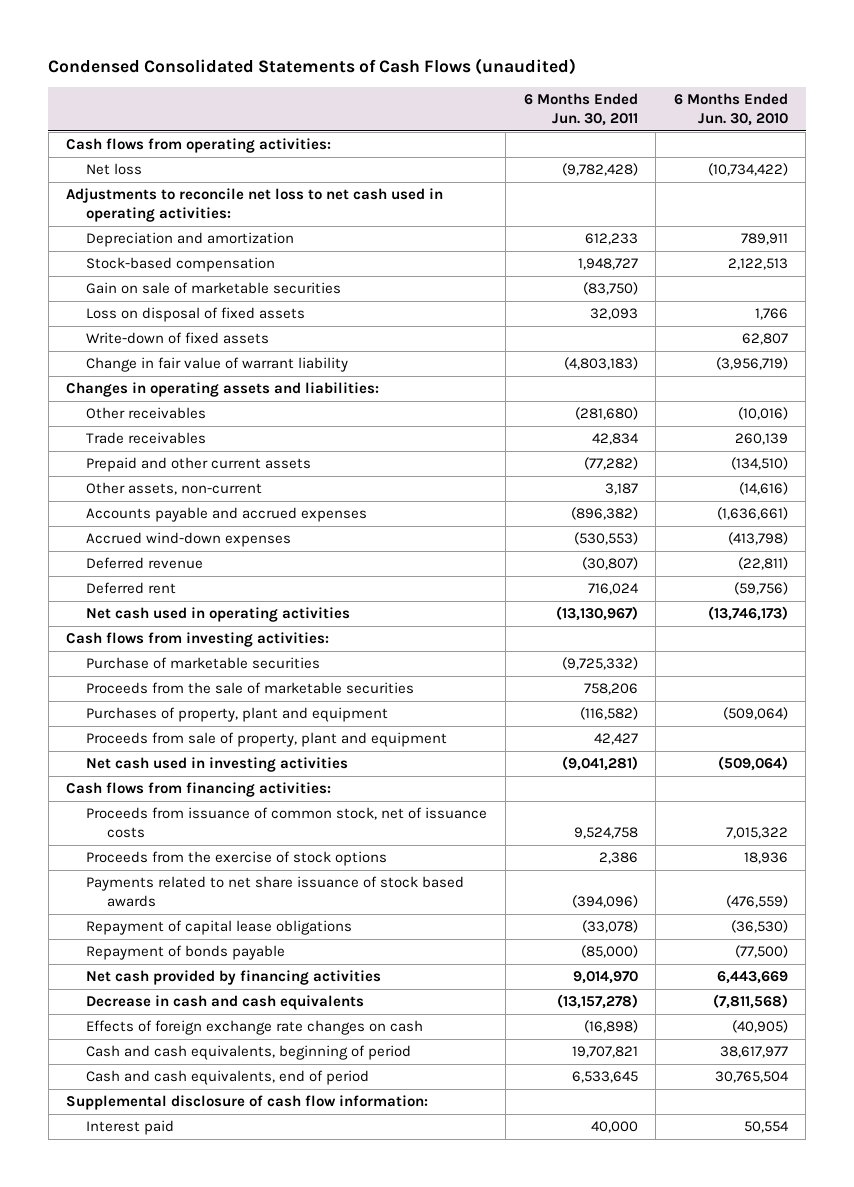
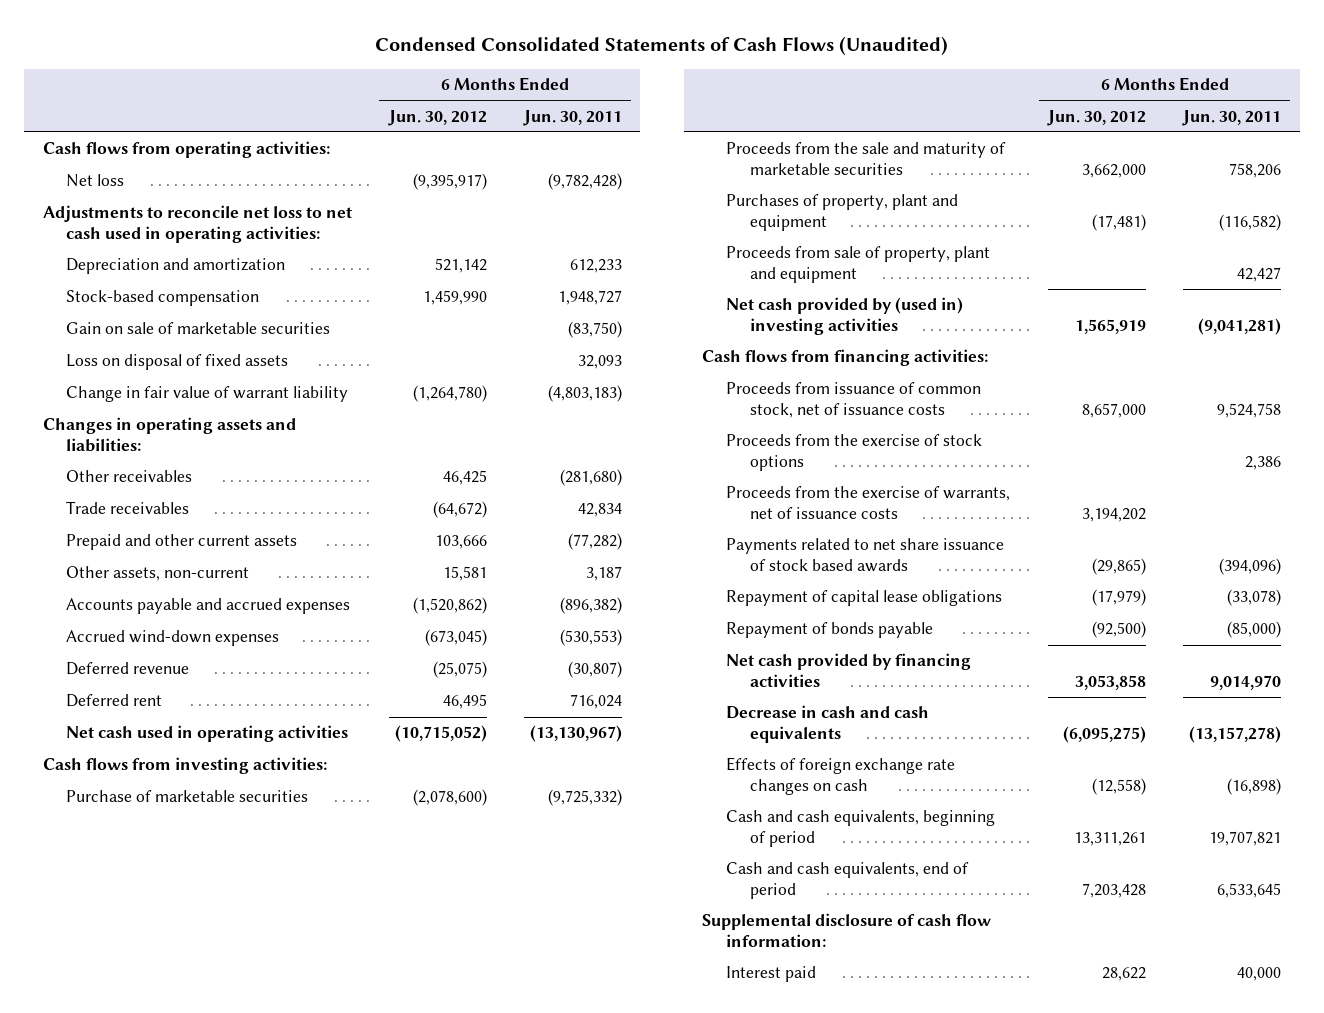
- Condensed Consolidated Statements of Cash Flows (unaudited)
+ Condensed Consolidated Statements of Cash Flows (Unaudited)
- | 6 Months Ended Jun. 30, 2011 | 6 Months Ended Jun. 30, 2010
+ | 6 Months Ended Jun. 30, 2012 | 6 Months Ended Jun. 30, 2011
- Write-down of fixed assets | | 62,807
- Proceeds from the sale of marketable securities | 758,206 |
+ Proceeds from the sale and maturity of marketable securities | 3,662,000 | 758,206
- Net cash used in investing activities | (9,041,281) | (509,064)
+ Net cash provided by (used in) investing activities | 1,565,919 | (9,041,281)
+ Proceeds from the exercise of warrants, net of issuance costs | 3,194,202 |

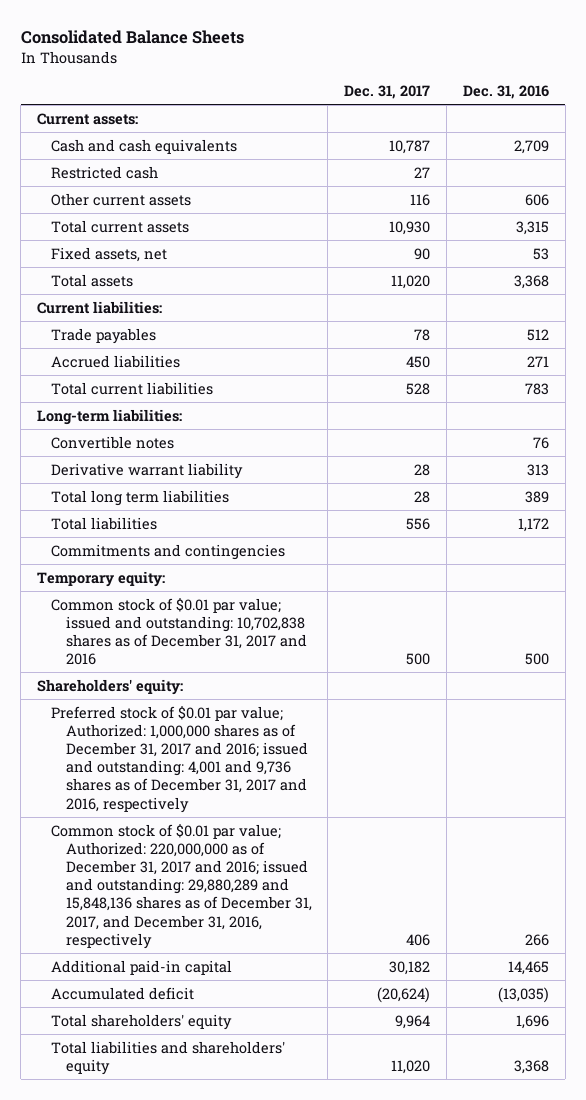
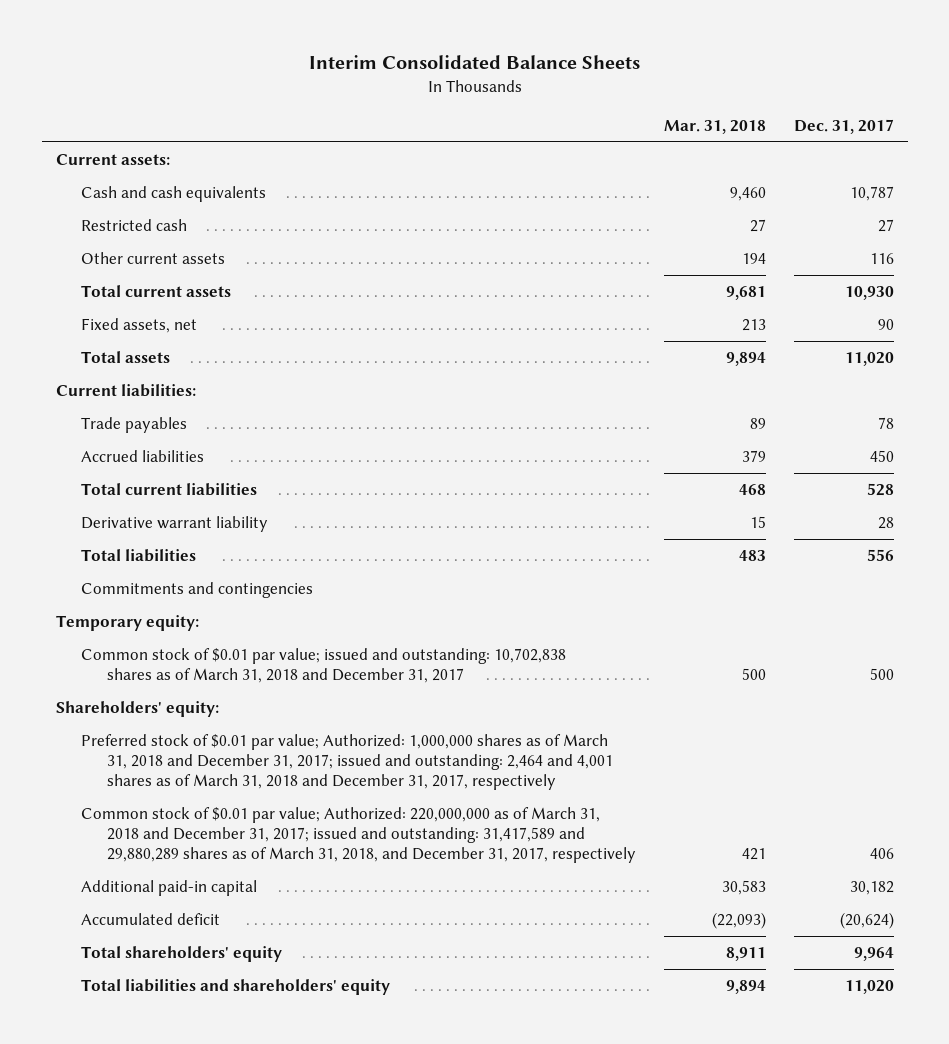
- Consolidated Balance Sheets
+ Interim Consolidated Balance Sheets
- | Dec. 31, 2017 | Dec. 31, 2016
+ | Mar. 31, 2018 | Dec. 31, 2017
- Long-term liabilities:
- Convertible notes | | 76
- Total long term liabilities | 28 | 389
- Common stock of $0.01 par value; issued and outstanding: 10,702,838 shares as of December 31, 2017 and 2016 | 500 | 500
+ Common stock of $0.01 par value; issued and outstanding: 10,702,838 shares as of March 31, 2018 and December 31, 2017 | 500 | 500
- Preferred stock of $0.01 par value; Authorized: 1,000,000 shares as of December 31, 2017 and 2016; issued and outstanding: 4,001 and 9,736 shares as of December 31, 2017 and 2016, respectively
- Common stock of $0.01 par value; Authorized: 220,000,000 as of December 31, 2017 and 2016; issued and outstanding: 29,880,289 and 15,848,136 shares as of December 31, 2017, and December 31, 2016, respectively | 406 | 266
+ Preferred stock of $0.01 par value; Authorized: 1,000,000 shares as of March 31, 2018 and December 31, 2017; issued and outstanding: 2,464 and 4,001 shares as of March 31, 2018 and December 31, 2017, respectively
+ Common stock of $0.01 par value; Authorized: 220,000,000 as of March 31, 2018 and December 31, 2017; issued and outstanding: 31,417,589 and 29,880,289 shares as of March 31, 2018, and December 31, 2017, respectively | 421 | 406

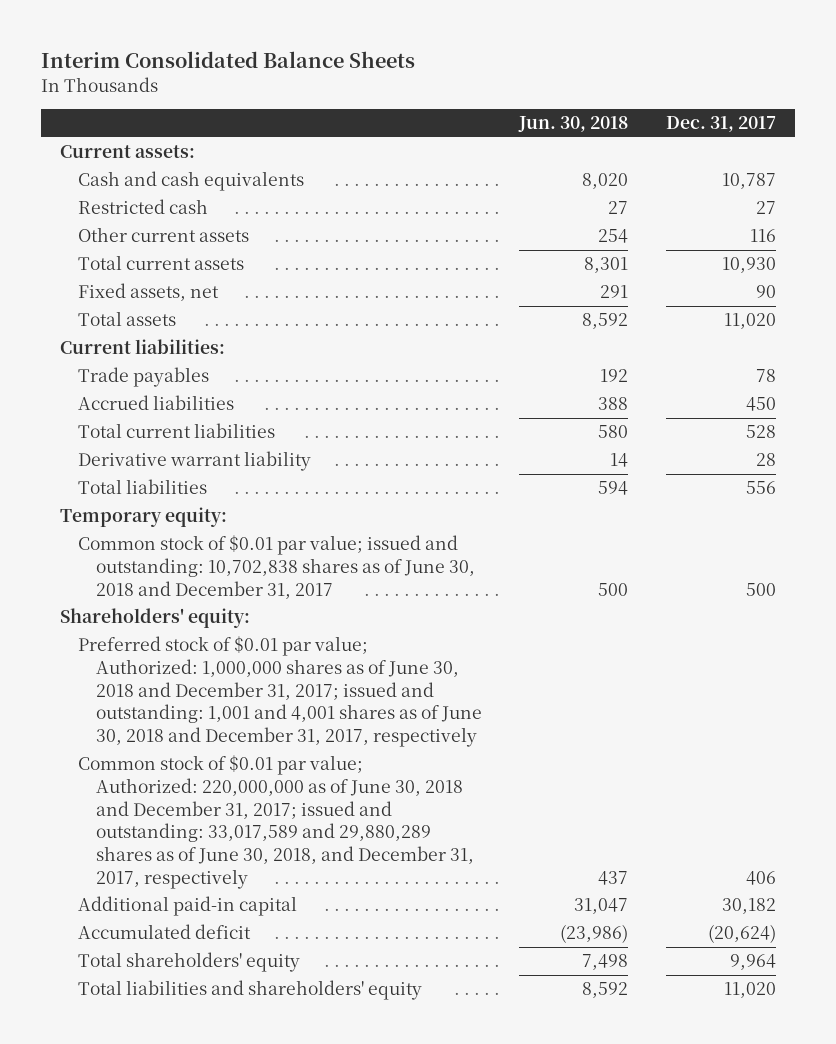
- | Mar. 31, 2018 | Dec. 31, 2017
+ | Jun. 30, 2018 | Dec. 31, 2017
- Commitments and contingencies
- Common stock of $0.01 par value; issued and outstanding: 10,702,838 shares as of March 31, 2018 and December 31, 2017 | 500 | 500
+ Common stock of $0.01 par value; issued and outstanding: 10,702,838 shares as of June 30, 2018 and December 31, 2017 | 500 | 500
- Preferred stock of $0.01 par value; Authorized: 1,000,000 shares as of March 31, 2018 and December 31, 2017; issued and outstanding: 2,464 and 4,001 shares as of March 31, 2018 and December 31, 2017, respectively
- Common stock of $0.01 par value; Authorized: 220,000,000 as of March 31, 2018 and December 31, 2017; issued and outstanding: 31,417,589 and 29,880,289 shares as of March 31, 2018, and December 31, 2017, respectively | 421 | 406
+ Preferred stock of $0.01 par value; Authorized: 1,000,000 shares as of June 30, 2018 and December 31, 2017; issued and outstanding: 1,001 and 4,001 shares as of June 30, 2018 and December 31, 2017, respectively
+ Common stock of $0.01 par value; Authorized: 220,000,000 as of June 30, 2018 and December 31, 2017; issued and outstanding: 33,017,589 and 29,880,289 shares as of June 30, 2018, and December 31, 2017, respectively | 437 | 406

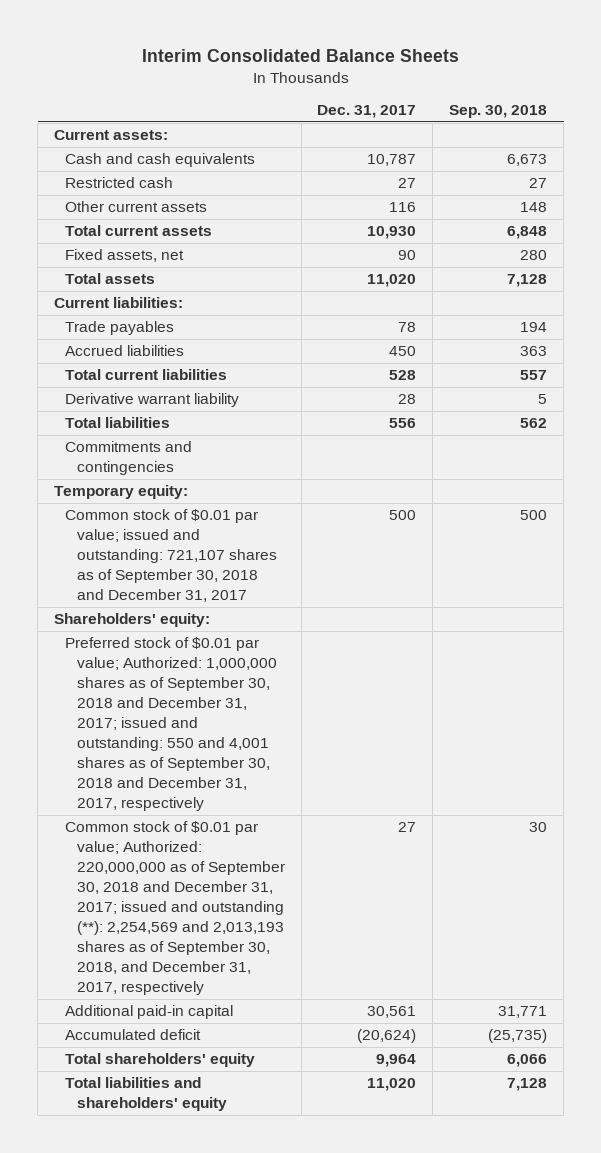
- | Jun. 30, 2018 | Dec. 31, 2017
+ | Dec. 31, 2017 | Sep. 30, 2018
+ Commitments and contingencies
- Common stock of $0.01 par value; issued and outstanding: 10,702,838 shares as of June 30, 2018 and December 31, 2017 | 500 | 500
+ Common stock of $0.01 par value; issued and outstanding: 721,107 shares as of September 30, 2018 and December 31, 2017 | 500 | 500
- Preferred stock of $0.01 par value; Authorized: 1,000,000 shares as of June 30, 2018 and December 31, 2017; issued and outstanding: 1,001 and 4,001 shares as of June 30, 2018 and December 31, 2017, respectively
- Common stock of $0.01 par value; Authorized: 220,000,000 as of June 30, 2018 and December 31, 2017; issued and outstanding: 33,017,589 and 29,880,289 shares as of June 30, 2018, and December 31, 2017, respectively | 437 | 406
- Additional paid-in capital | 31,047 | 30,182
+ Preferred stock of $0.01 par value; Authorized: 1,000,000 shares as of September 30, 2018 and December 31, 2017; issued and outstanding: 550 and 4,001 shares as of September 30, 2018 and December 31, 2017, respectively
+ Common stock of $0.01 par value; Authorized: 220,000,000 as of September 30, 2018 and December 31, 2017; issued and outstanding (**): 2,254,569 and 2,013,193 shares as of September 30, 2018, and December 31, 2017, respectively | 27 | 30
+ Additional paid-in capital | 30,561 | 31,771

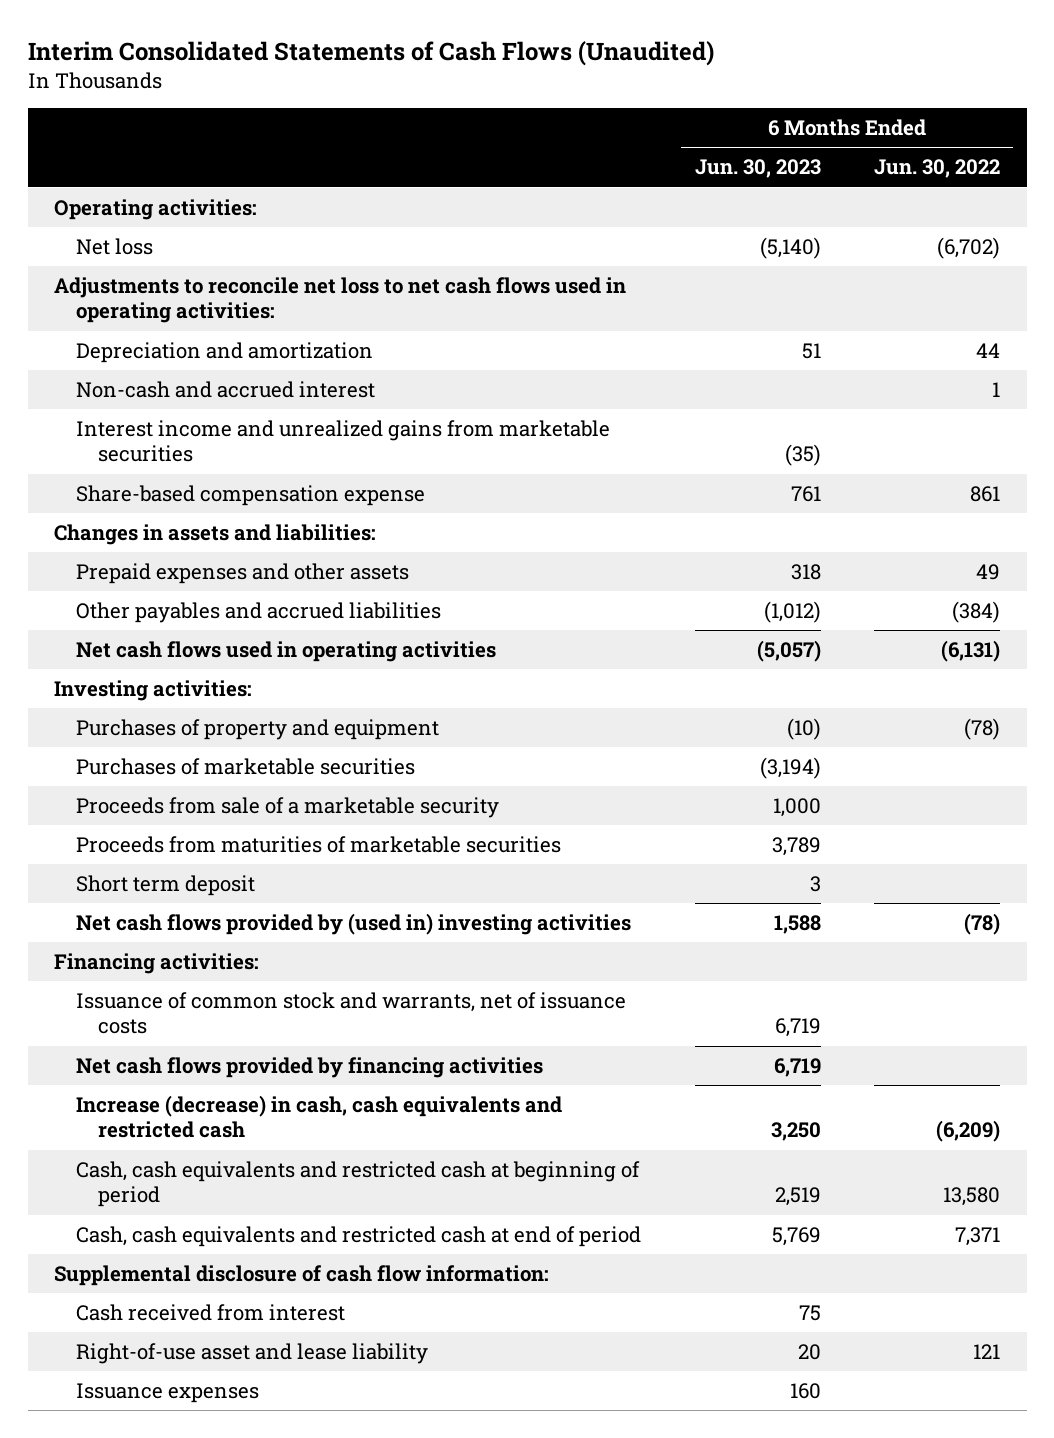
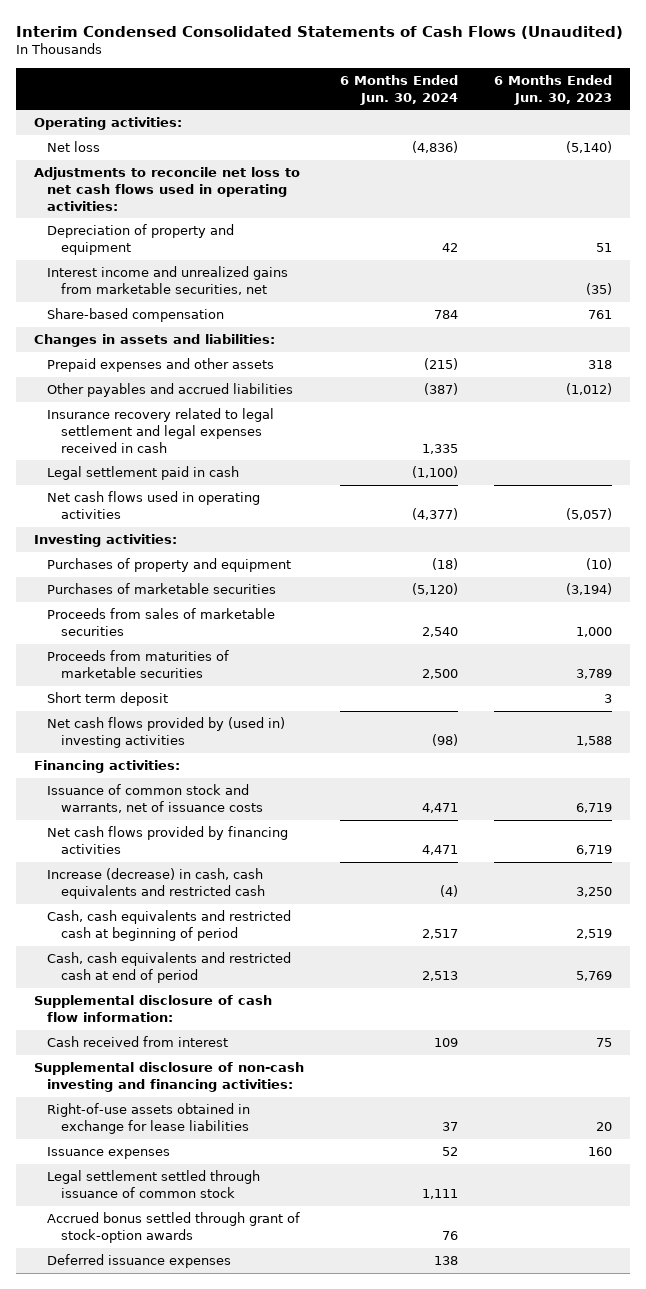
- Interim Consolidated Statements of Cash Flows (Unaudited)
+ Interim Condensed Consolidated Statements of Cash Flows (Unaudited)
- | 6 Months Ended Jun. 30, 2023 | 6 Months Ended Jun. 30, 2022
+ | 6 Months Ended Jun. 30, 2024 | 6 Months Ended Jun. 30, 2023
- Depreciation and amortization | 51 | 44
- Non-cash and accrued interest | | 1
- Interest income and unrealized gains from marketable securities | (35) |
- Share-based compensation expense | 761 | 861
+ Depreciation of property and equipment | 42 | 51
+ Interest income and unrealized gains from marketable securities, net | | (35)
+ Share-based compensation | 784 | 761
+ Insurance recovery related to legal settlement and legal expenses received in cash | 1,335 |
+ Legal settlement paid in cash | (1,100) |
- Proceeds from sale of a marketable security | 1,000 |
+ Proceeds from sales of marketable securities | 2,540 | 1,000
- Right-of-use asset and lease liability | 20 | 121
+ Supplemental disclosure of non-cash investing and financing activities:
+ Right-of-use assets obtained in exchange for lease liabilities | 37 | 20
+ Legal settlement settled through issuance of common stock | 1,111 |
+ Accrued bonus settled through grant of stock-option awards | 76 |
+ Deferred issuance expenses | 138 |

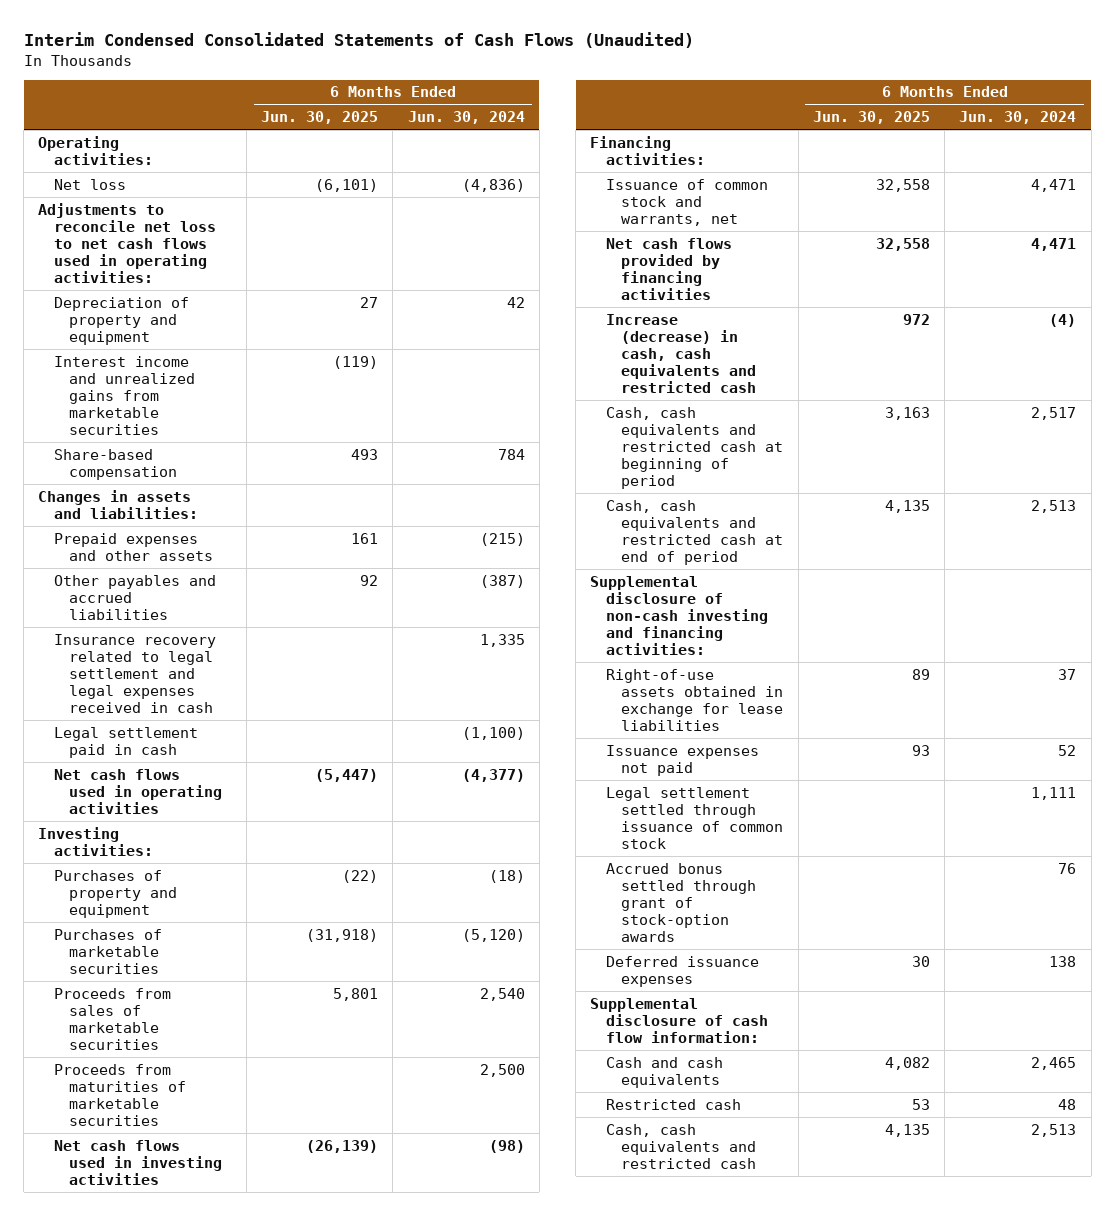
- | 6 Months Ended Jun. 30, 2024 | 6 Months Ended Jun. 30, 2023
+ | 6 Months Ended Jun. 30, 2025 | 6 Months Ended Jun. 30, 2024
- Interest income and unrealized gains from marketable securities, net | | (35)
+ Interest income and unrealized gains from marketable securities | (119) |
- Short term deposit | | 3
- Net cash flows provided by (used in) investing activities | (98) | 1,588
+ Net cash flows used in investing activities | (26,139) | (98)
- Issuance of common stock and warrants, net of issuance costs | 4,471 | 6,719
+ Issuance of common stock and warrants, net | 32,558 | 4,471
- Cash received from interest | 109 | 75
- Issuance expenses | 52 | 160
+ Issuance expenses not paid | 93 | 52
moved down: Supplemental disclosure of cash flow information:
+ Cash and cash equivalents | 4,082 | 2,465
+ Restricted cash | 53 | 48
+ Cash, cash equivalents and restricted cash | 4,135 | 2,513

